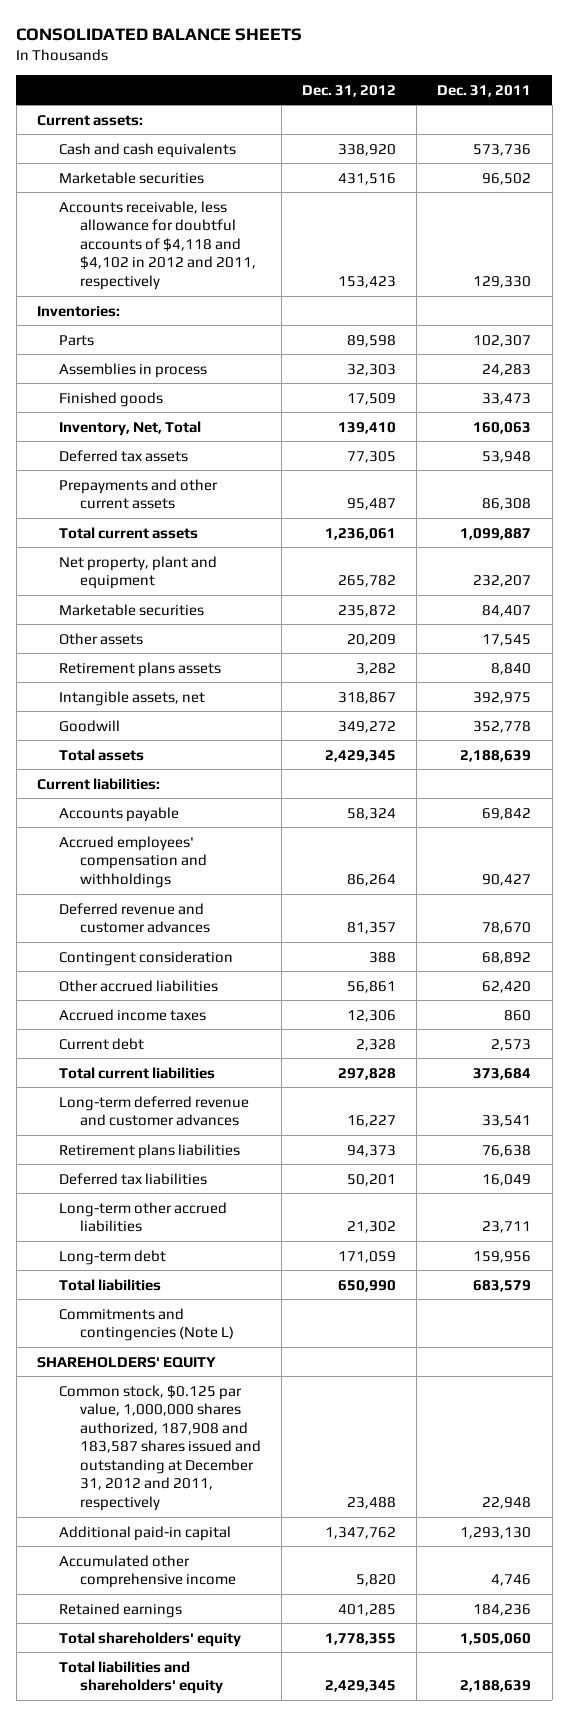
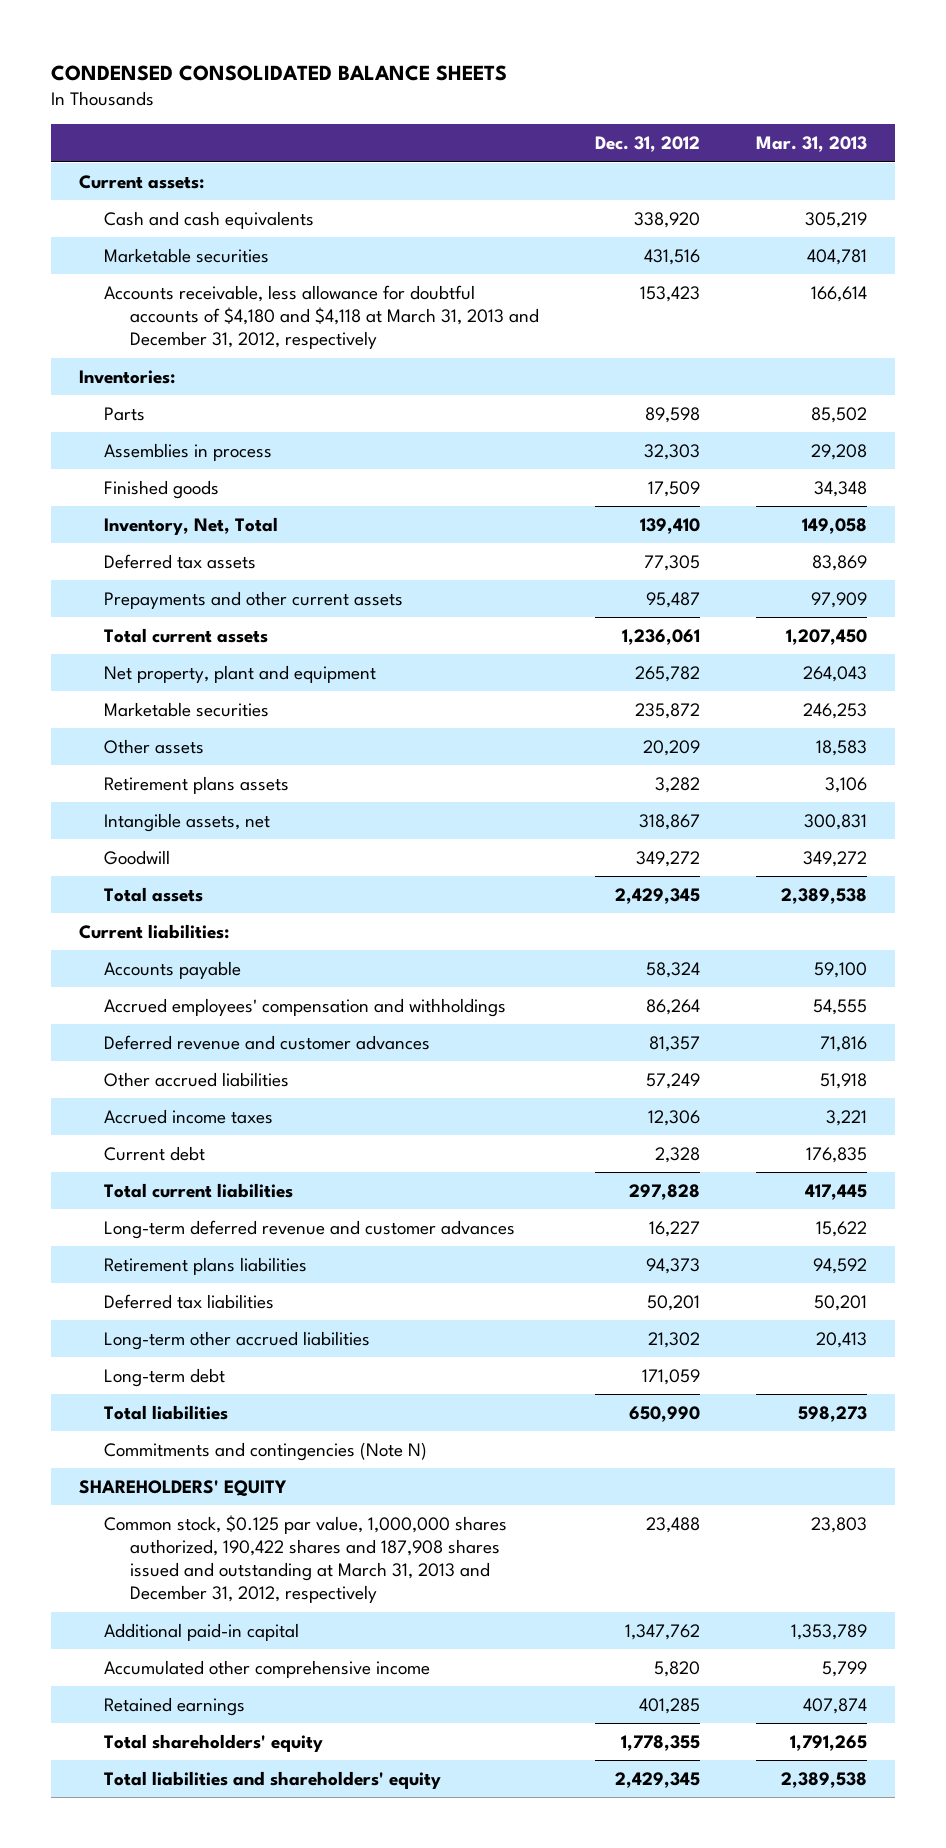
- CONSOLIDATED BALANCE SHEETS
+ CONDENSED CONSOLIDATED BALANCE SHEETS
- | Dec. 31, 2012 | Dec. 31, 2011
+ | Dec. 31, 2012 | Mar. 31, 2013
- Accounts receivable, less allowance for doubtful accounts of $4,118 and $4,102 in 2012 and 2011, respectively | 153,423 | 129,330
+ Accounts receivable, less allowance for doubtful accounts of $4,180 and $4,118 at March 31, 2013 and December 31, 2012, respectively | 153,423 | 166,614
- Contingent consideration | 388 | 68,892
- Other accrued liabilities | 56,861 | 62,420
+ Other accrued liabilities | 57,249 | 51,918
- Commitments and contingencies (Note L)
+ Commitments and contingencies (Note N)
- Common stock, $0.125 par value, 1,000,000 shares authorized, 187,908 and 183,587 shares issued and outstanding at December 31, 2012 and 2011, respectively | 23,488 | 22,948
+ Common stock, $0.125 par value, 1,000,000 shares authorized, 190,422 shares and 187,908 shares issued and outstanding at March 31, 2013 and December 31, 2012, respectively | 23,488 | 23,803

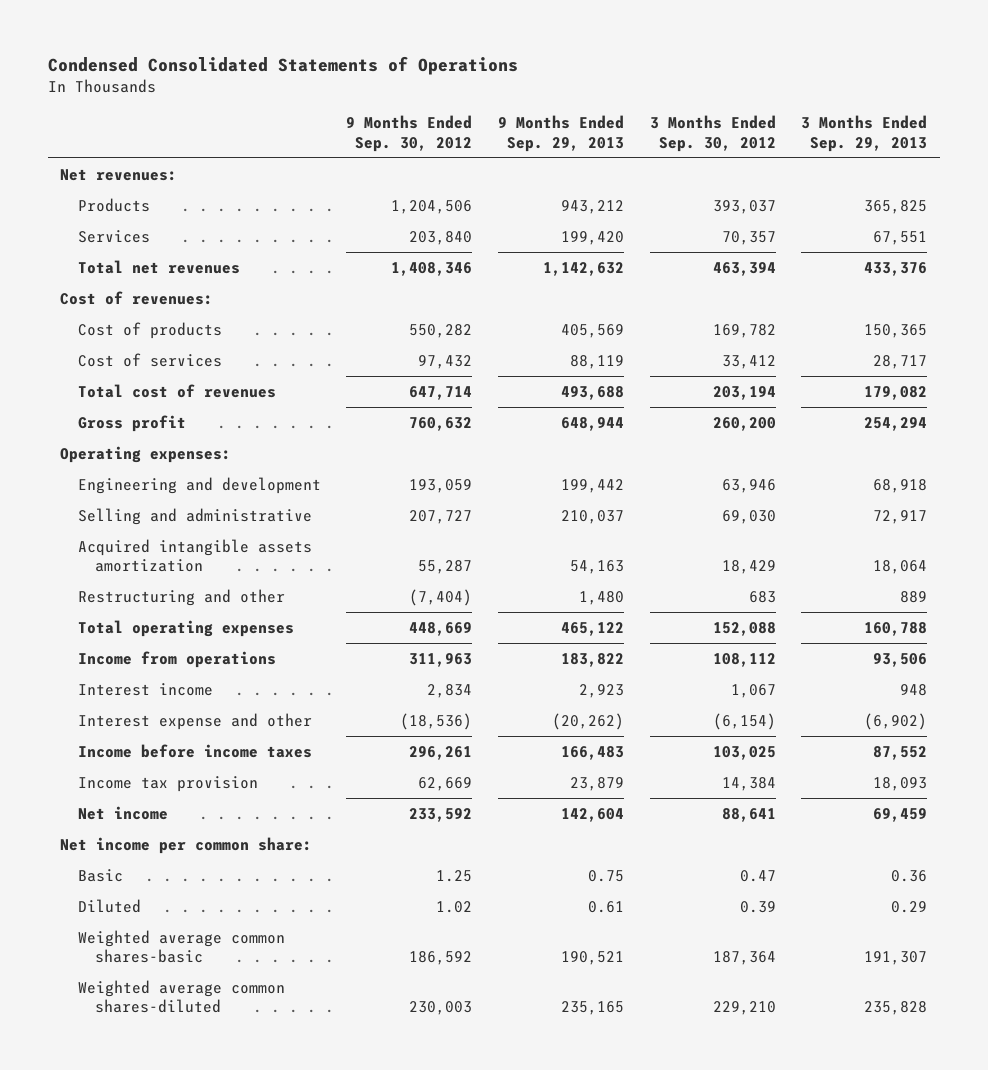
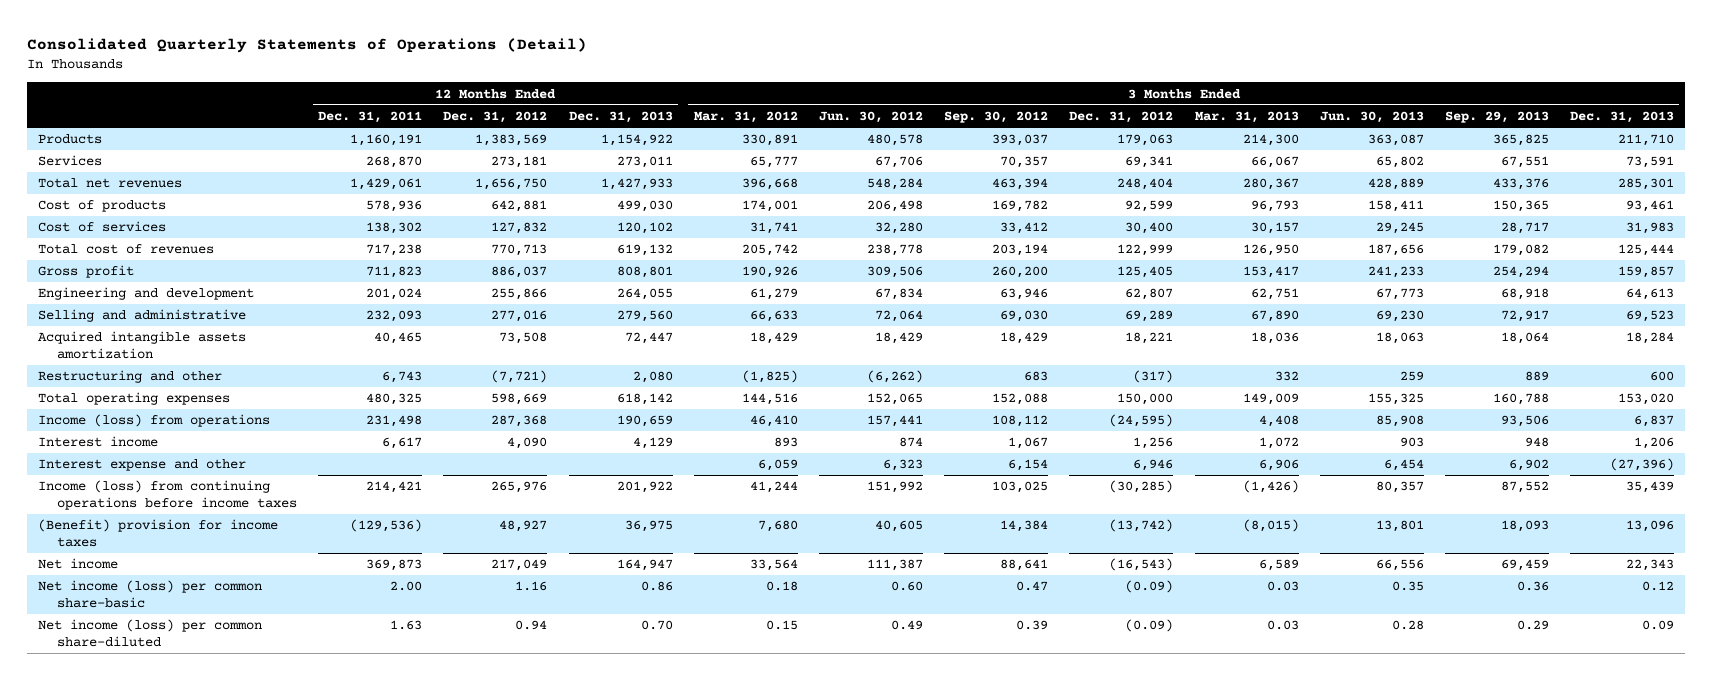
- Condensed Consolidated Statements of Operations
+ Consolidated Quarterly Statements of Operations (Detail)
- | 9 Months Ended Sep. 30, 2012 | 9 Months Ended Sep. 29, 2013 | 3 Months Ended Sep. 30, 2012 | 3 Months Ended Sep. 29, 2013
+ | 12 Months Ended Dec. 31, 2011 | 12 Months Ended Dec. 31, 2012 | 12 Months Ended Dec. 31, 2013 | 3 Months Ended Mar. 31, 2012 | 3 Months Ended Jun. 30, 2012 | 3 Months Ended Sep. 30, 2012 | 3 Months Ended Dec. 31, 2012 | 3 Months Ended Mar. 31, 2013 | 3 Months Ended Jun. 30, 2013 | 3 Months Ended Sep. 29, 2013 | 3 Months Ended Dec. 31, 2013
- Net revenues:
- Cost of revenues:
- Operating expenses:
- Income from operations | 311,963 | 183,822 | 108,112 | 93,506
+ Income (loss) from operations | 231,498 | 287,368 | 190,659 | 46,410 | 157,441 | 108,112 | (24,595) | 4,408 | 85,908 | 93,506 | 6,837
- Interest expense and other | (18,536) | (20,262) | (6,154) | (6,902)
- Income before income taxes | 296,261 | 166,483 | 103,025 | 87,552
- Income tax provision | 62,669 | 23,879 | 14,384 | 18,093
+ Interest expense and other | | | | 6,059 | 6,323 | 6,154 | 6,946 | 6,906 | 6,454 | 6,902 | (27,396)
+ Income (loss) from continuing operations before income taxes | 214,421 | 265,976 | 201,922 | 41,244 | 151,992 | 103,025 | (30,285) | (1,426) | 80,357 | 87,552 | 35,439
+ (Benefit) provision for income taxes | (129,536) | 48,927 | 36,975 | 7,680 | 40,605 | 14,384 | (13,742) | (8,015) | 13,801 | 18,093 | 13,096
- Net income per common share:
- Basic | 1.25 | 0.75 | 0.47 | 0.36
- Diluted | 1.02 | 0.61 | 0.39 | 0.29
- Weighted average common shares-basic | 186,592 | 190,521 | 187,364 | 191,307
- Weighted average common shares-diluted | 230,003 | 235,165 | 229,210 | 235,828
+ Net income (loss) per common share-basic | 2.00 | 1.16 | 0.86 | 0.18 | 0.60 | 0.47 | (0.09) | 0.03 | 0.35 | 0.36 | 0.12
+ Net income (loss) per common share-diluted | 1.63 | 0.94 | 0.70 | 0.15 | 0.49 | 0.39 | (0.09) | 0.03 | 0.28 | 0.29 | 0.09

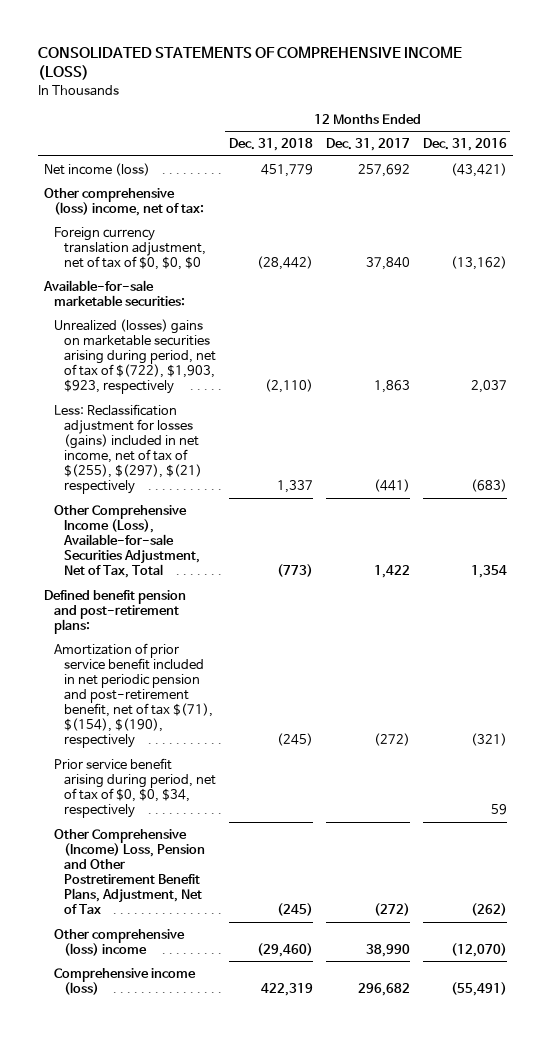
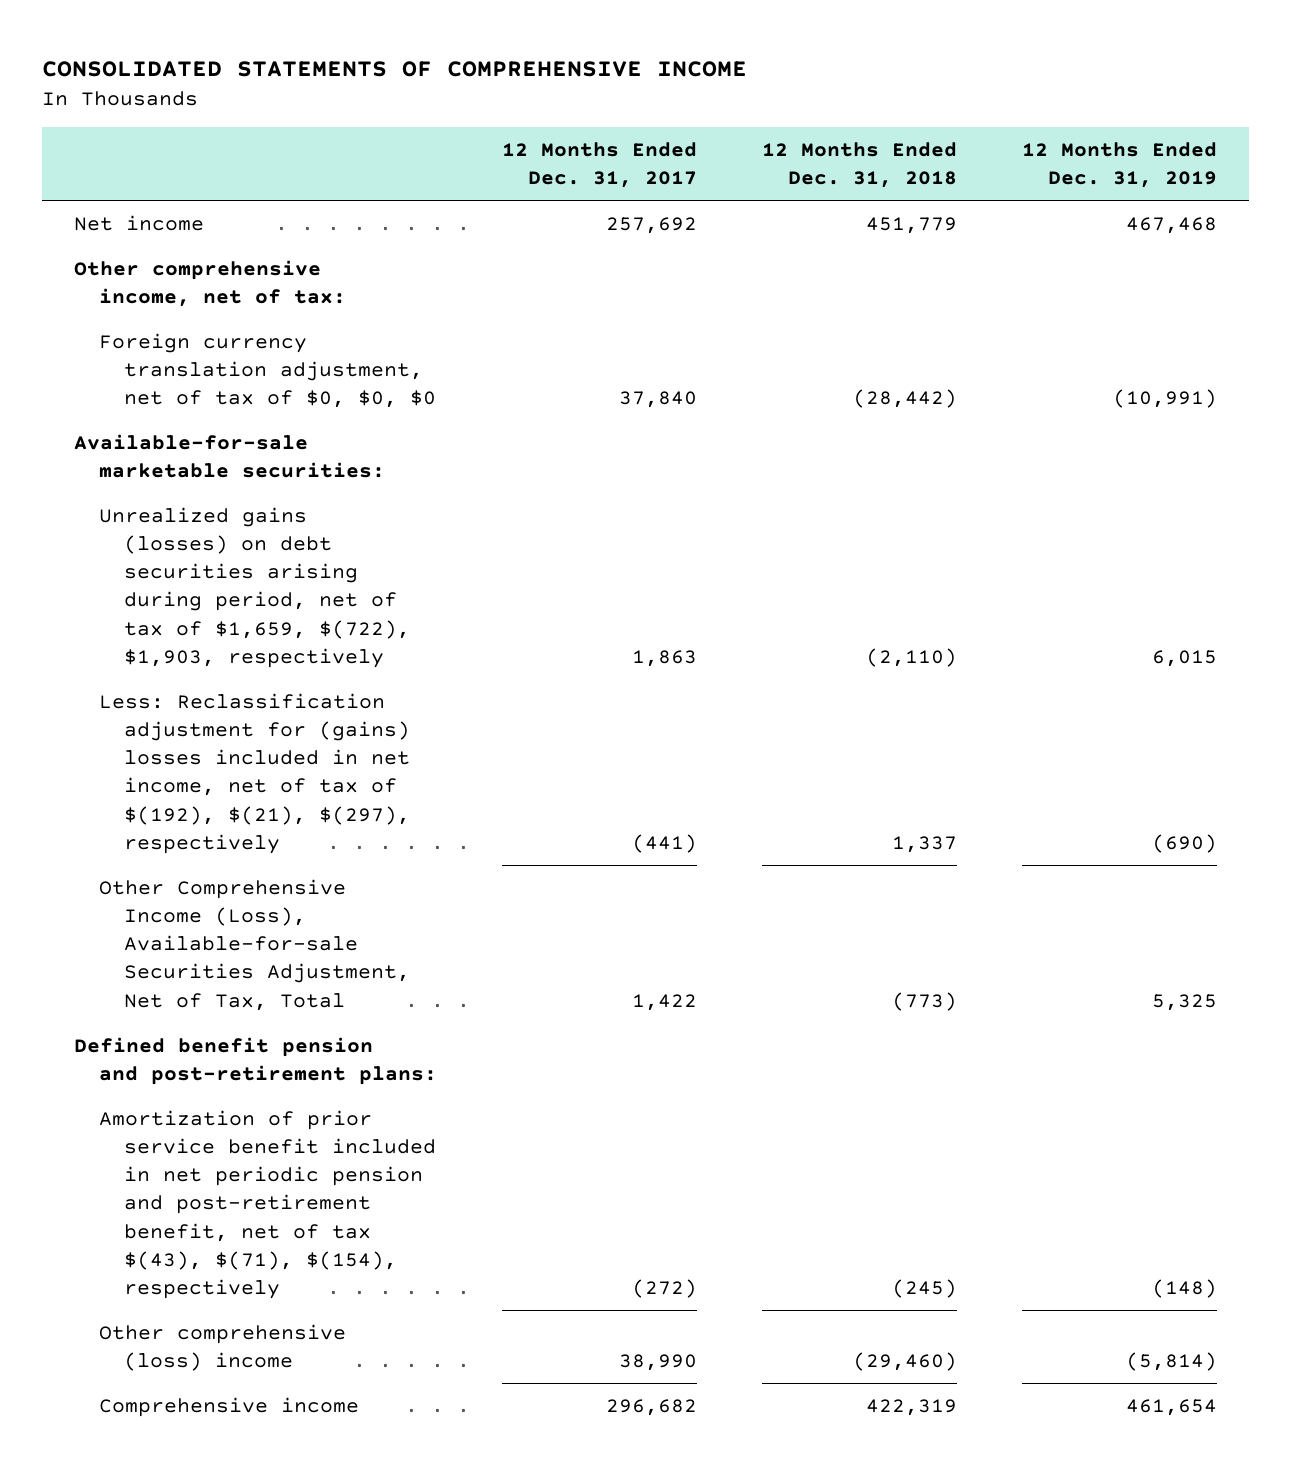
- CONSOLIDATED STATEMENTS OF COMPREHENSIVE INCOME (LOSS)
+ CONSOLIDATED STATEMENTS OF COMPREHENSIVE INCOME
- | 12 Months Ended Dec. 31, 2018 | 12 Months Ended Dec. 31, 2017 | 12 Months Ended Dec. 31, 2016
+ | 12 Months Ended Dec. 31, 2017 | 12 Months Ended Dec. 31, 2018 | 12 Months Ended Dec. 31, 2019
- Net income (loss) | 451,779 | 257,692 | (43,421)
- Other comprehensive (loss) income, net of tax:
+ Net income | 257,692 | 451,779 | 467,468
+ Other comprehensive income, net of tax:
- Unrealized (losses) gains on marketable securities arising during period, net of tax of $(722), $1,903, $923, respectively | (2,110) | 1,863 | 2,037
- Less: Reclassification adjustment for losses (gains) included in net income, net of tax of $(255), $(297), $(21) respectively | 1,337 | (441) | (683)
+ Unrealized gains (losses) on debt securities arising during period, net of tax of $1,659, $(722), $1,903, respectively | 1,863 | (2,110) | 6,015
+ Less: Reclassification adjustment for (gains) losses included in net income, net of tax of $(192), $(21), $(297), respectively | (441) | 1,337 | (690)
- Amortization of prior service benefit included in net periodic pension and post-retirement benefit, net of tax $(71), $(154), $(190), respectively | (245) | (272) | (321)
- Prior service benefit arising during period, net of tax of $0, $0, $34, respectively | | | 59
- Other Comprehensive (Income) Loss, Pension and Other Postretirement Benefit Plans, Adjustment, Net of Tax | (245) | (272) | (262)
+ Amortization of prior service benefit included in net periodic pension and post-retirement benefit, net of tax $(43), $(71), $(154), respectively | (272) | (245) | (148)
- Comprehensive income (loss) | 422,319 | 296,682 | (55,491)
+ Comprehensive income | 296,682 | 422,319 | 461,654

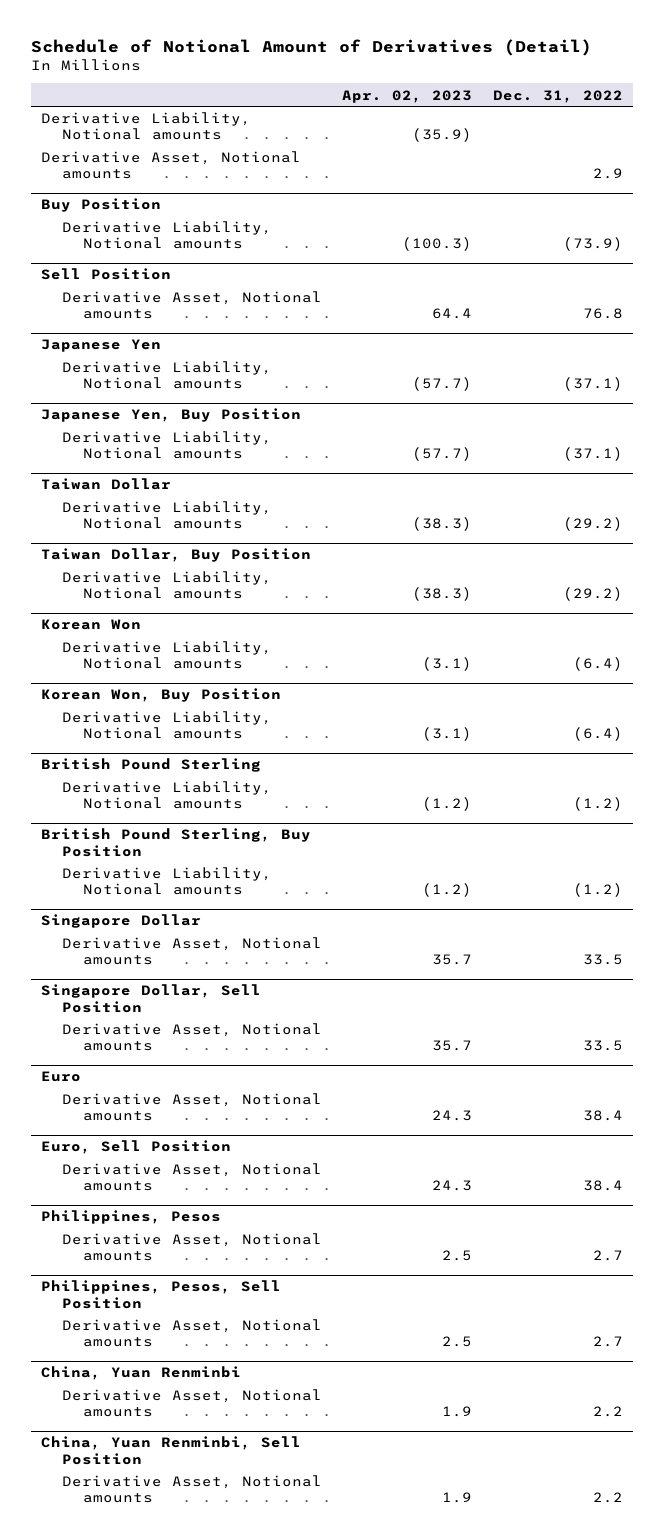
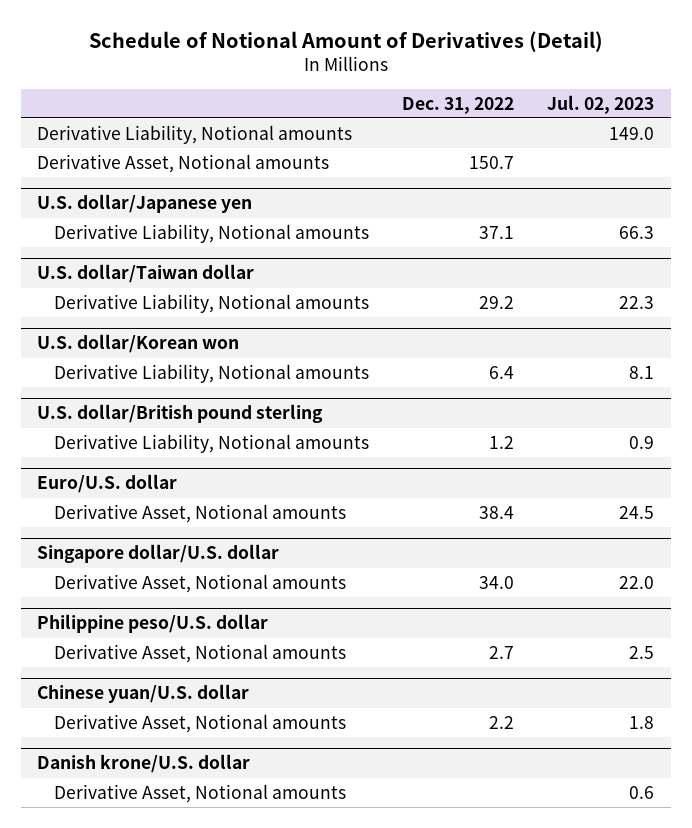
- | Apr. 02, 2023 | Dec. 31, 2022
+ | Dec. 31, 2022 | Jul. 02, 2023
- Derivative Asset, Notional amounts | | 2.9
- Buy Position
- Derivative Liability, Notional amounts | (100.3) | (73.9)
- Sell Position
- Derivative Asset, Notional amounts | 64.4 | 76.8
- Japanese Yen
- Derivative Liability, Notional amounts | (57.7) | (37.1)
- Japanese Yen, Buy Position
- Derivative Liability, Notional amounts | (57.7) | (37.1)
- Taiwan Dollar
- Derivative Liability, Notional amounts | (38.3) | (29.2)
- Taiwan Dollar, Buy Position
- Derivative Liability, Notional amounts | (38.3) | (29.2)
- Korean Won
- Derivative Liability, Notional amounts | (3.1) | (6.4)
- Korean Won, Buy Position
- Derivative Liability, Notional amounts | (3.1) | (6.4)
- British Pound Sterling
- Derivative Liability, Notional amounts | (1.2) | (1.2)
- British Pound Sterling, Buy Position
- Derivative Liability, Notional amounts | (1.2) | (1.2)
- Singapore Dollar
- Derivative Asset, Notional amounts | 35.7 | 33.5
- Singapore Dollar, Sell Position
- Derivative Asset, Notional amounts | 35.7 | 33.5
- Euro
- Derivative Asset, Notional amounts | 24.3 | 38.4
- Euro, Sell Position
+ Derivative Asset, Notional amounts | 150.7 |
+ U.S. dollar/Japanese yen
+ Derivative Liability, Notional amounts | 37.1 | 66.3
+ U.S. dollar/Taiwan dollar
+ Derivative Liability, Notional amounts | 29.2 | 22.3
+ U.S. dollar/Korean won
+ Derivative Liability, Notional amounts | 6.4 | 8.1
+ U.S. dollar/British pound sterling
+ Derivative Liability, Notional amounts | 1.2 | 0.9
+ Euro/U.S. dollar
- Philippines, Pesos
- Derivative Asset, Notional amounts | 2.5 | 2.7
- Philippines, Pesos, Sell Position
+ Singapore dollar/U.S. dollar
+ Derivative Asset, Notional amounts | 34.0 | 22.0
+ Philippine peso/U.S. dollar
- China, Yuan Renminbi
- Derivative Asset, Notional amounts | 1.9 | 2.2
- China, Yuan Renminbi, Sell Position
+ Chinese yuan/U.S. dollar
+ Danish krone/U.S. dollar
+ Derivative Asset, Notional amounts | | 0.6

